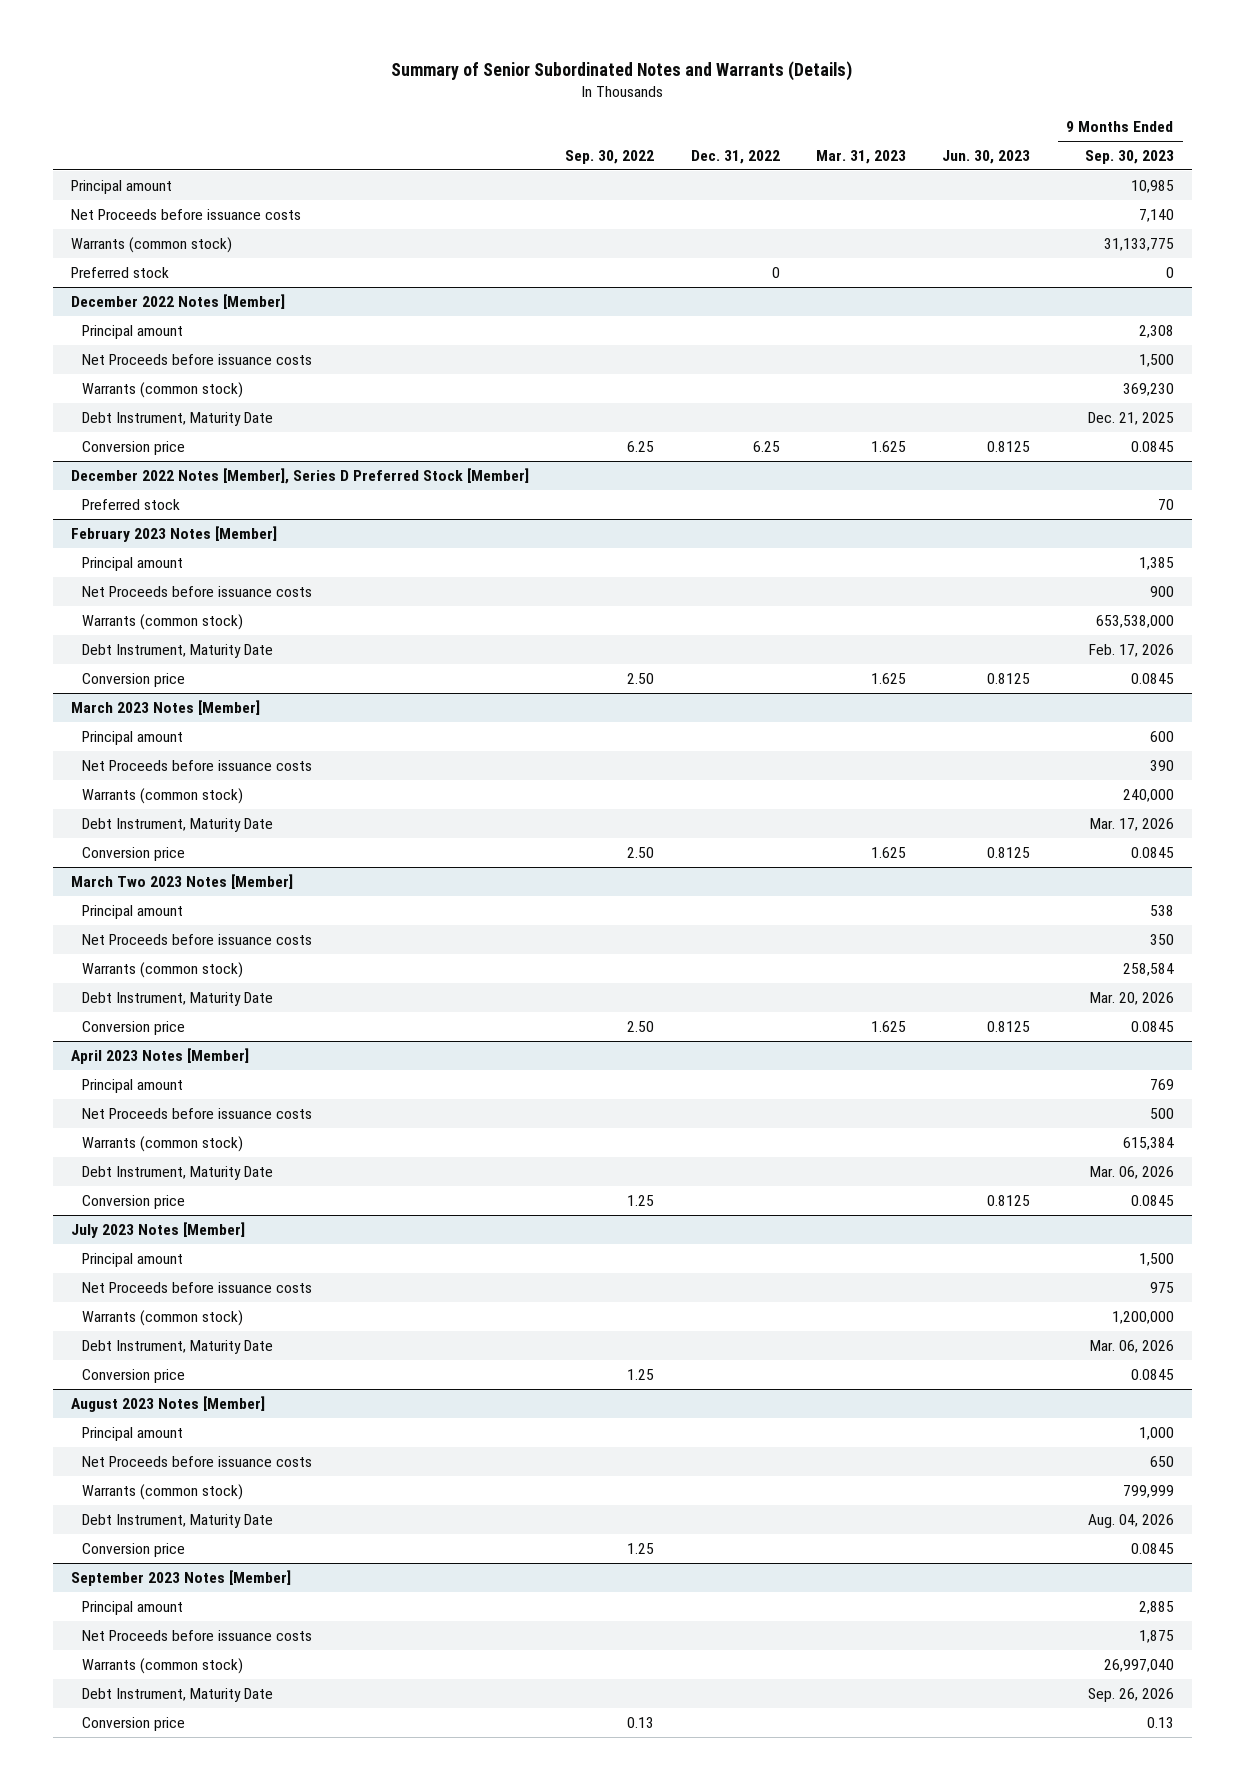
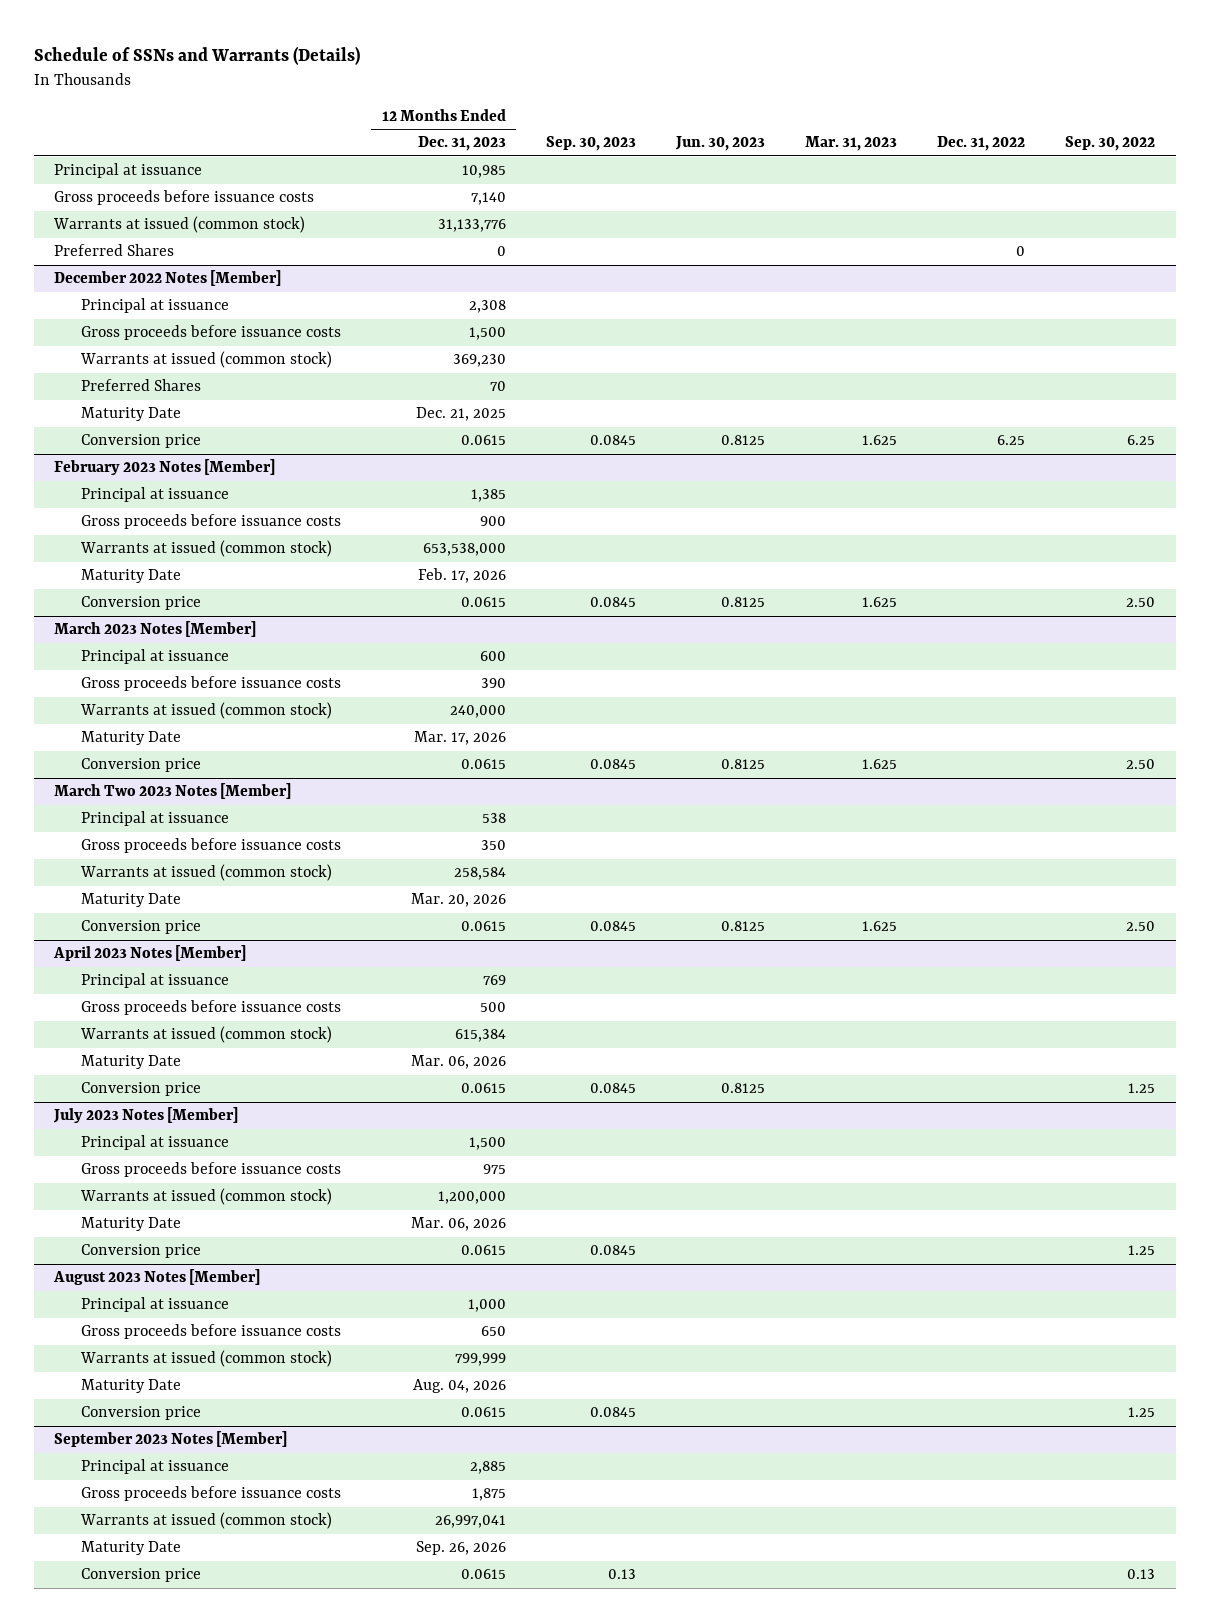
- Summary of Senior Subordinated Notes and Warrants (Details)
+ Schedule of SSNs and Warrants (Details)
- | Sep. 30, 2022 | Dec. 31, 2022 | Mar. 31, 2023 | Jun. 30, 2023 | 9 Months Ended Sep. 30, 2023
+ | 12 Months Ended Dec. 31, 2023 | Sep. 30, 2023 | Jun. 30, 2023 | Mar. 31, 2023 | Dec. 31, 2022 | Sep. 30, 2022
- Principal amount | | | | | 10,985
- Net Proceeds before issuance costs | | | | | 7,140
- Warrants (common stock) | | | | | 31,133,775
- Preferred stock | | 0 | | | 0
+ Principal at issuance | 10,985 | | | | |
+ Gross proceeds before issuance costs | 7,140 | | | | |
+ Warrants at issued (common stock) | 31,133,776 | | | | |
+ Preferred Shares | 0 | | | | 0 |
@ December 2022 Notes [Member]
- Principal amount | | | | | 2,308
- Net Proceeds before issuance costs | | | | | 1,500
- Warrants (common stock) | | | | | 369,230
- Debt Instrument, Maturity Date | | | | | Dec. 21, 2025
+ Principal at issuance | 2,308 | | | | |
+ Gross proceeds before issuance costs | 1,500 | | | | |
+ Warrants at issued (common stock) | 369,230 | | | | |
+ Preferred Shares | 70 | | | | |
+ Maturity Date | Dec. 21, 2025 | | | | |
- December 2022 Notes [Member], Series D Preferred Stock [Member]
- Preferred stock | | | | | 70
@ February 2023 Notes [Member]
- Principal amount | | | | | 1,385
- Net Proceeds before issuance costs | | | | | 900
- Warrants (common stock) | | | | | 653,538,000
- Debt Instrument, Maturity Date | | | | | Feb. 17, 2026
+ Principal at issuance | 1,385 | | | | |
+ Gross proceeds before issuance costs | 900 | | | | |
+ Warrants at issued (common stock) | 653,538,000 | | | | |
+ Maturity Date | Feb. 17, 2026 | | | | |
@ March 2023 Notes [Member]
- Principal amount | | | | | 600
- Net Proceeds before issuance costs | | | | | 390
- Warrants (common stock) | | | | | 240,000
- Debt Instrument, Maturity Date | | | | | Mar. 17, 2026
+ Principal at issuance | 600 | | | | |
+ Gross proceeds before issuance costs | 390 | | | | |
+ Warrants at issued (common stock) | 240,000 | | | | |
+ Maturity Date | Mar. 17, 2026 | | | | |
@ March Two 2023 Notes [Member]
- Principal amount | | | | | 538
- Net Proceeds before issuance costs | | | | | 350
- Warrants (common stock) | | | | | 258,584
- Debt Instrument, Maturity Date | | | | | Mar. 20, 2026
+ Principal at issuance | 538 | | | | |
+ Gross proceeds before issuance costs | 350 | | | | |
+ Warrants at issued (common stock) | 258,584 | | | | |
+ Maturity Date | Mar. 20, 2026 | | | | |
@ April 2023 Notes [Member]
- Principal amount | | | | | 769
- Net Proceeds before issuance costs | | | | | 500
- Warrants (common stock) | | | | | 615,384
- Debt Instrument, Maturity Date | | | | | Mar. 06, 2026
+ Principal at issuance | 769 | | | | |
+ Gross proceeds before issuance costs | 500 | | | | |
+ Warrants at issued (common stock) | 615,384 | | | | |
+ Maturity Date | Mar. 06, 2026 | | | | |
@ July 2023 Notes [Member]
- Principal amount | | | | | 1,500
- Net Proceeds before issuance costs | | | | | 975
- Warrants (common stock) | | | | | 1,200,000
- Debt Instrument, Maturity Date | | | | | Mar. 06, 2026
+ Principal at issuance | 1,500 | | | | |
+ Gross proceeds before issuance costs | 975 | | | | |
+ Warrants at issued (common stock) | 1,200,000 | | | | |
+ Maturity Date | Mar. 06, 2026 | | | | |
@ August 2023 Notes [Member]
- Principal amount | | | | | 1,000
- Net Proceeds before issuance costs | | | | | 650
- Warrants (common stock) | | | | | 799,999
- Debt Instrument, Maturity Date | | | | | Aug. 04, 2026
+ Principal at issuance | 1,000 | | | | |
+ Gross proceeds before issuance costs | 650 | | | | |
+ Warrants at issued (common stock) | 799,999 | | | | |
+ Maturity Date | Aug. 04, 2026 | | | | |
@ September 2023 Notes [Member]
- Principal amount | | | | | 2,885
- Net Proceeds before issuance costs | | | | | 1,875
- Warrants (common stock) | | | | | 26,997,040
- Debt Instrument, Maturity Date | | | | | Sep. 26, 2026
+ Principal at issuance | 2,885 | | | | |
+ Gross proceeds before issuance costs | 1,875 | | | | |
+ Warrants at issued (common stock) | 26,997,041 | | | | |
+ Maturity Date | Sep. 26, 2026 | | | | |

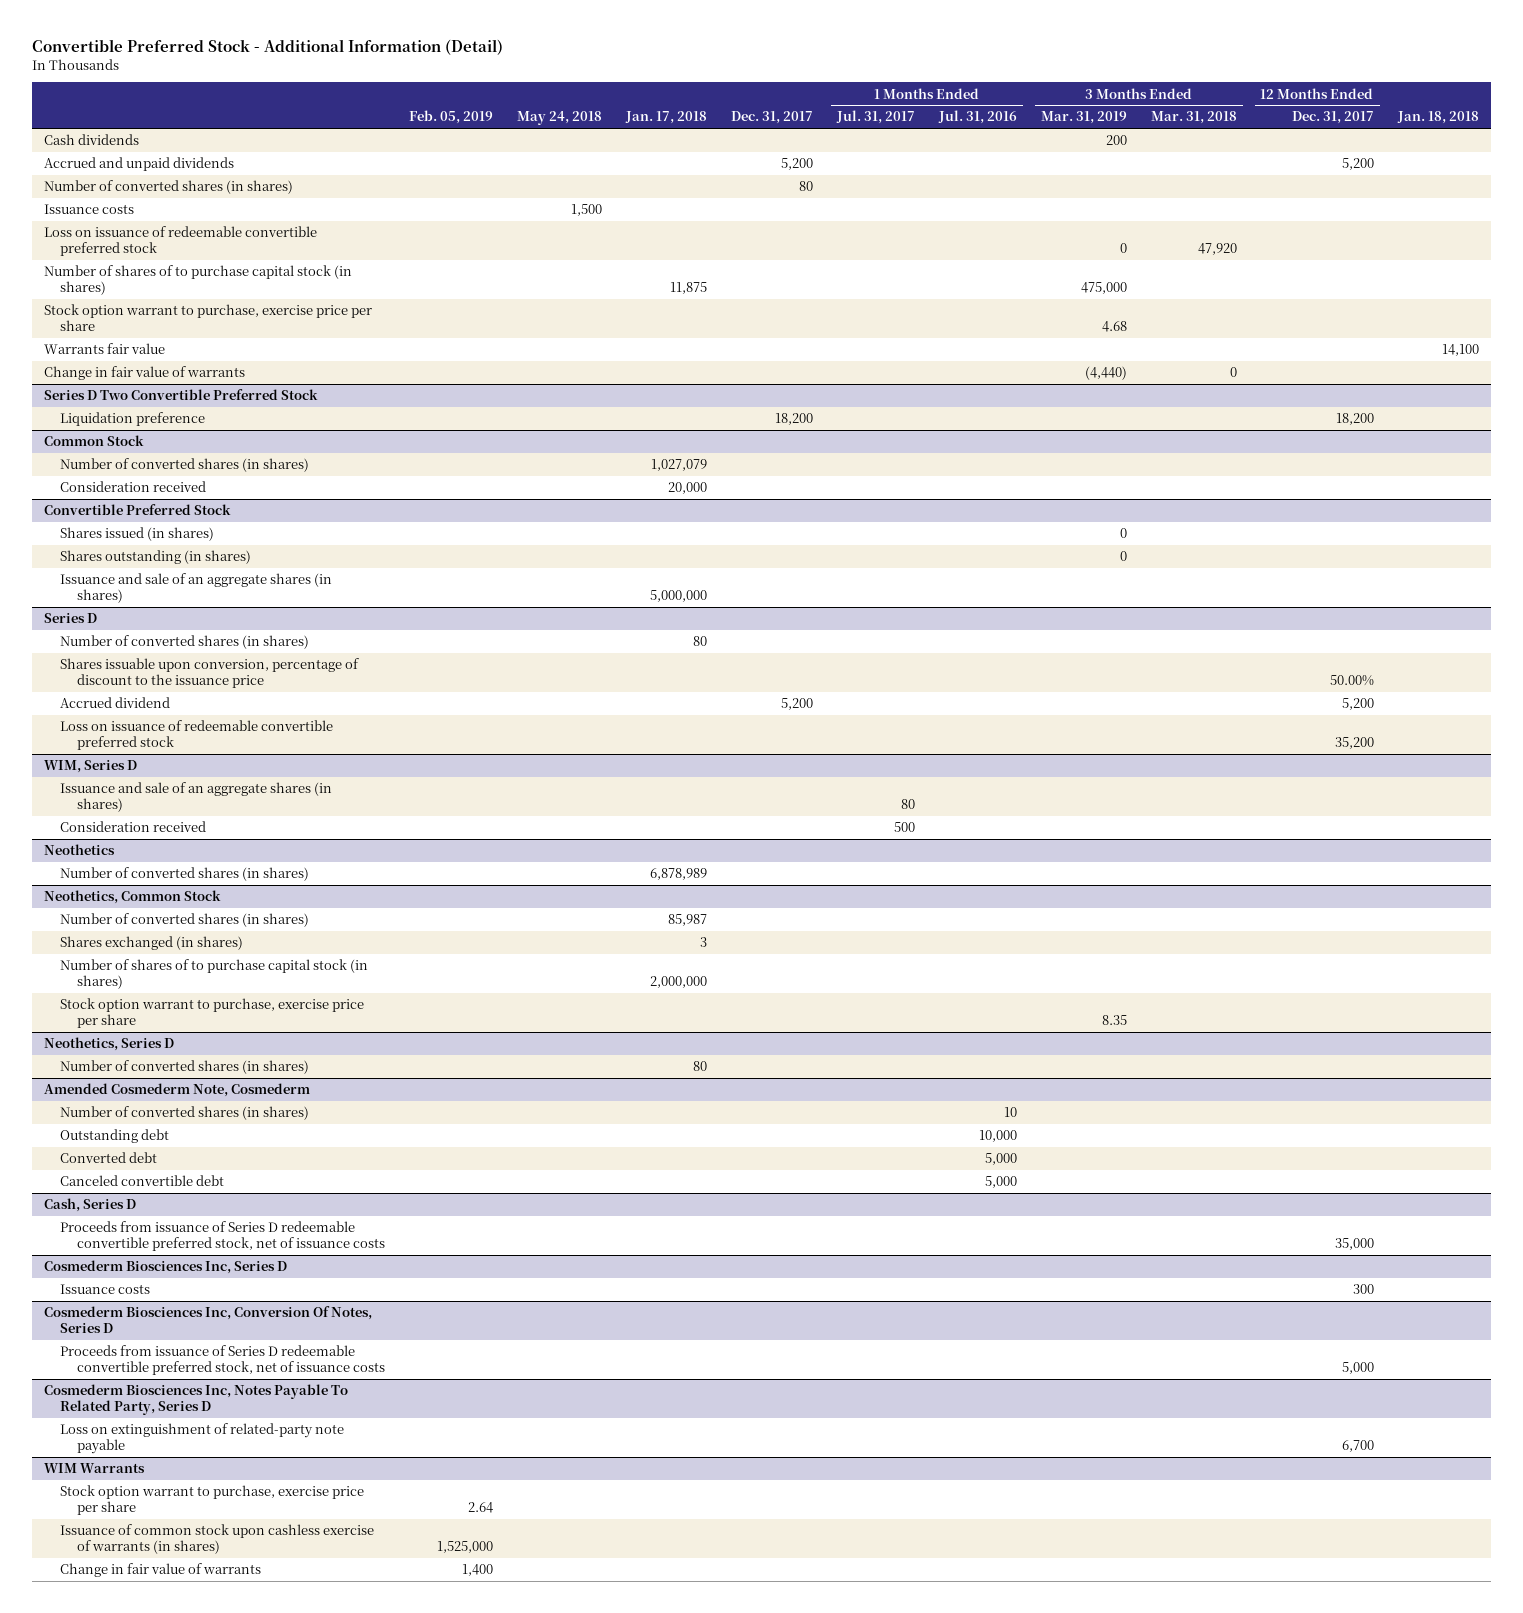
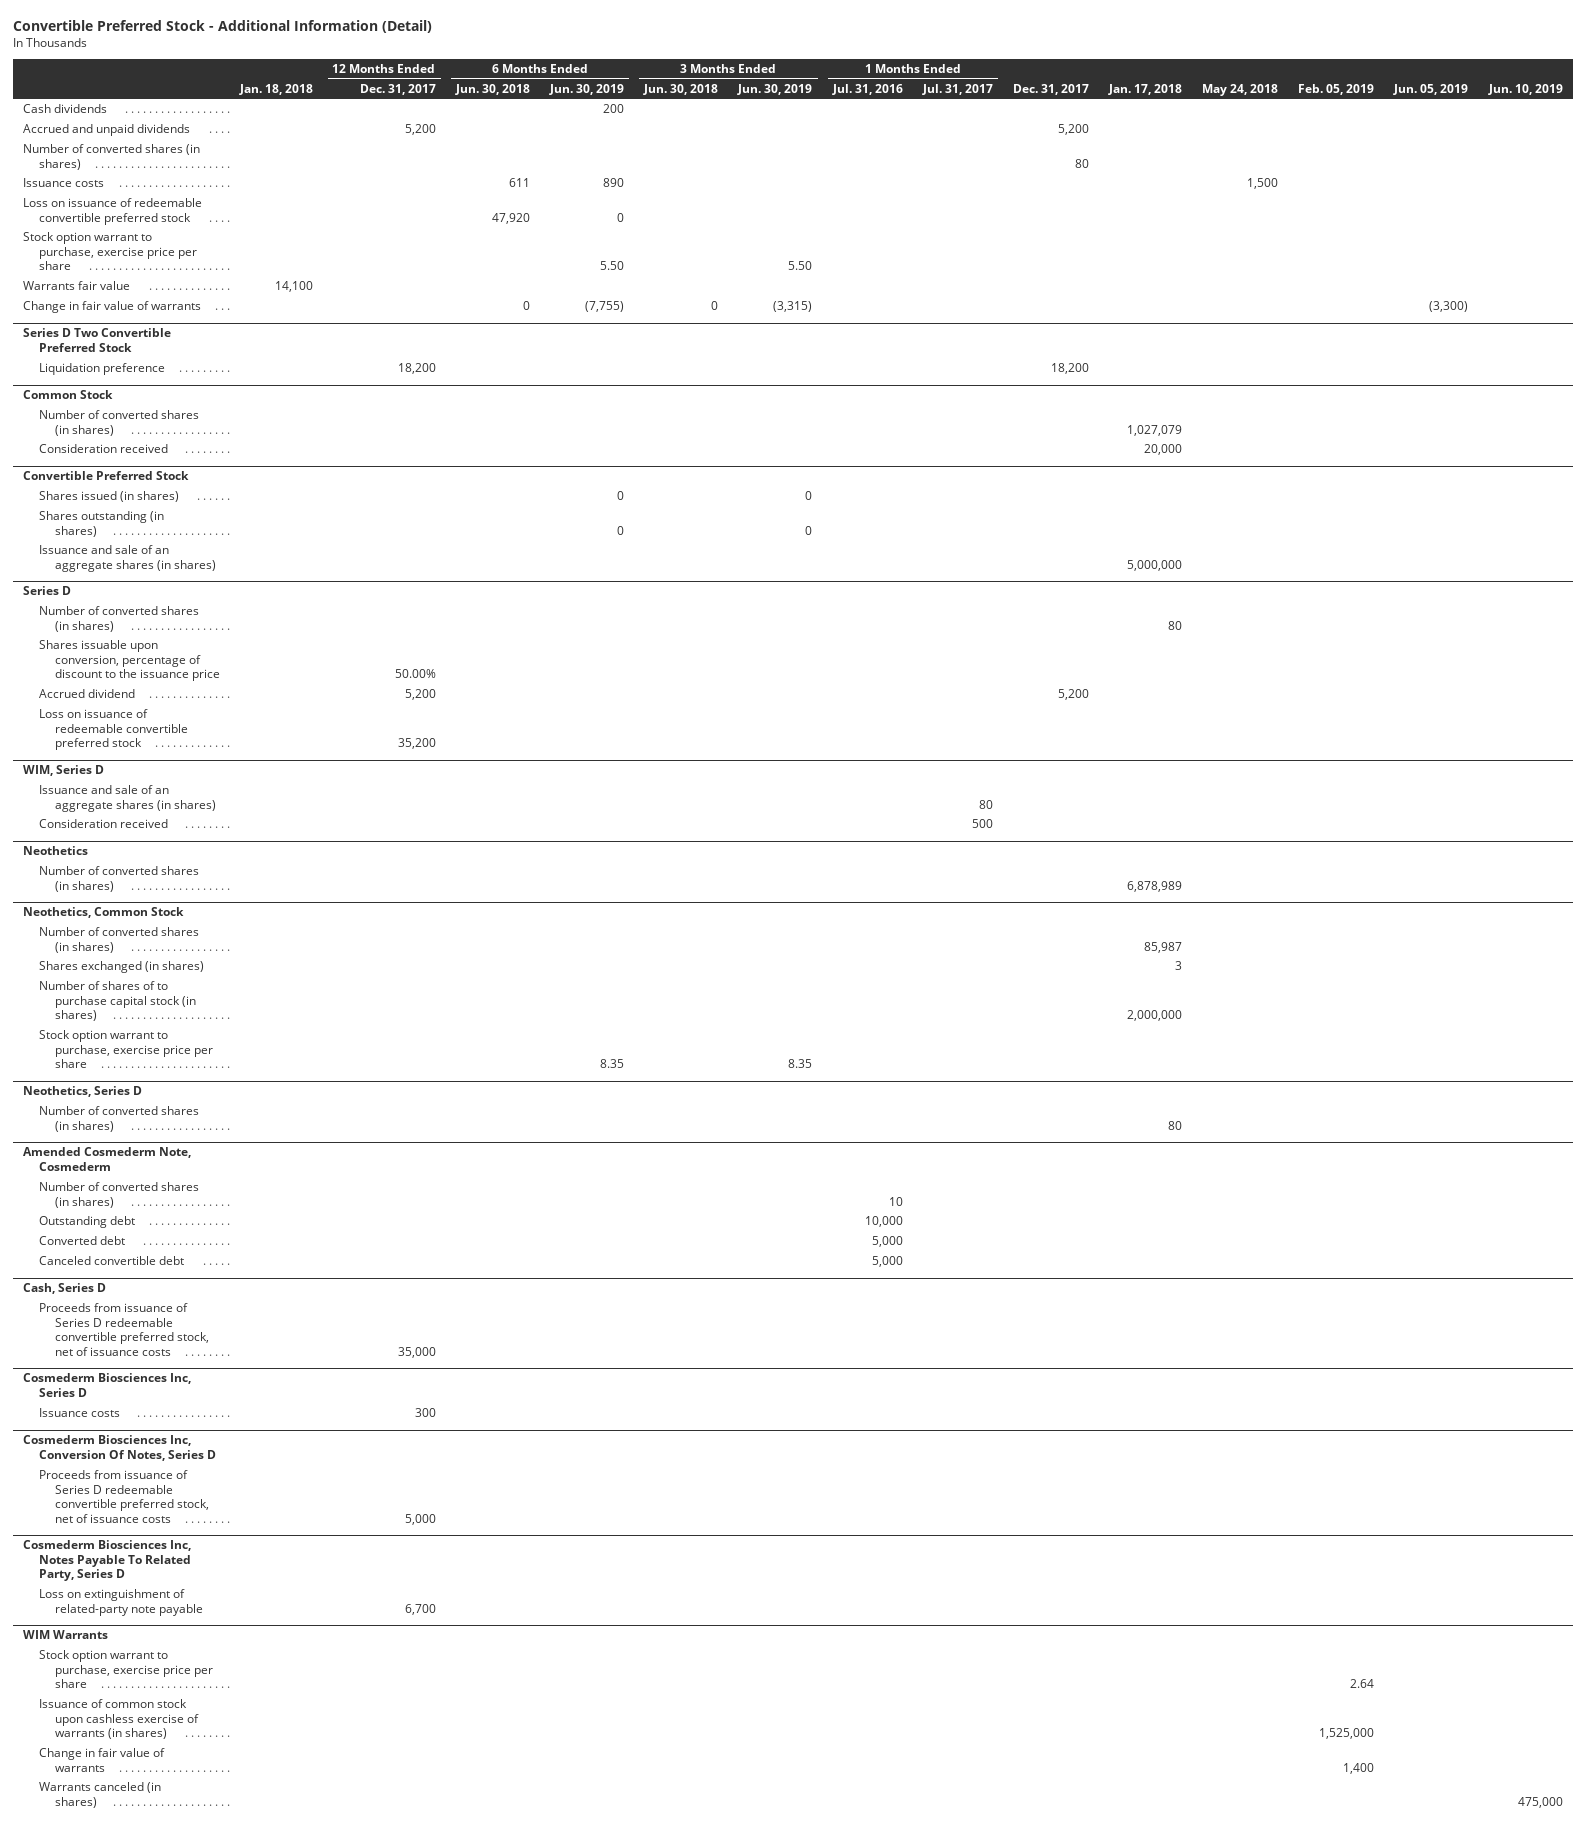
- | Feb. 05, 2019 | May 24, 2018 | Jan. 17, 2018 | Dec. 31, 2017 | 1 Months Ended Jul. 31, 2017 | 1 Months Ended Jul. 31, 2016 | 3 Months Ended Mar. 31, 2019 | 3 Months Ended Mar. 31, 2018 | 12 Months Ended Dec. 31, 2017 | Jan. 18, 2018
+ | Jan. 18, 2018 | 12 Months Ended Dec. 31, 2017 | 6 Months Ended Jun. 30, 2018 | 6 Months Ended Jun. 30, 2019 | 3 Months Ended Jun. 30, 2018 | 3 Months Ended Jun. 30, 2019 | 1 Months Ended Jul. 31, 2016 | 1 Months Ended Jul. 31, 2017 | Dec. 31, 2017 | Jan. 17, 2018 | May 24, 2018 | Feb. 05, 2019 | Jun. 05, 2019 | Jun. 10, 2019
- Number of shares of to purchase capital stock (in shares) | | | 11,875 | | | | 475,000 | | |
@ WIM Warrants
+ Warrants canceled (in shares) | | | | | | | | | | | | | | 475,000

